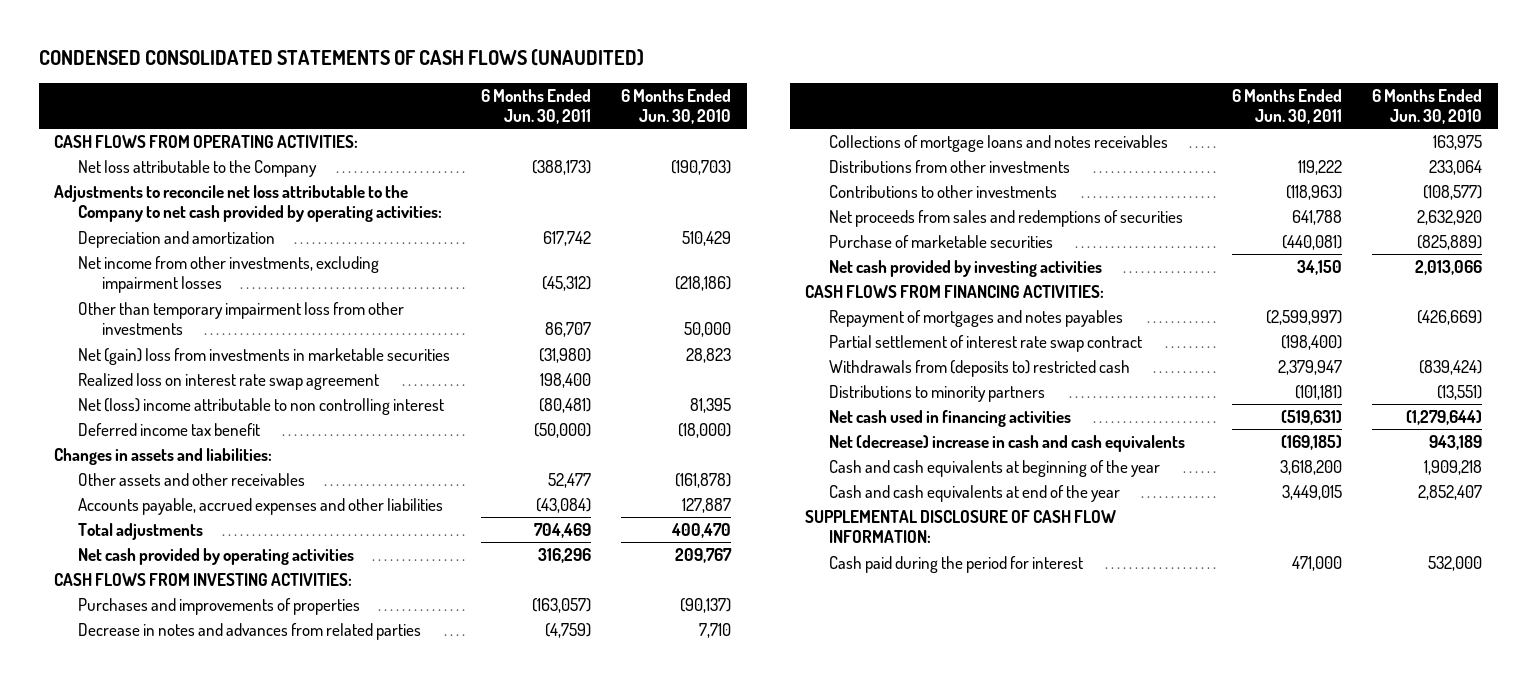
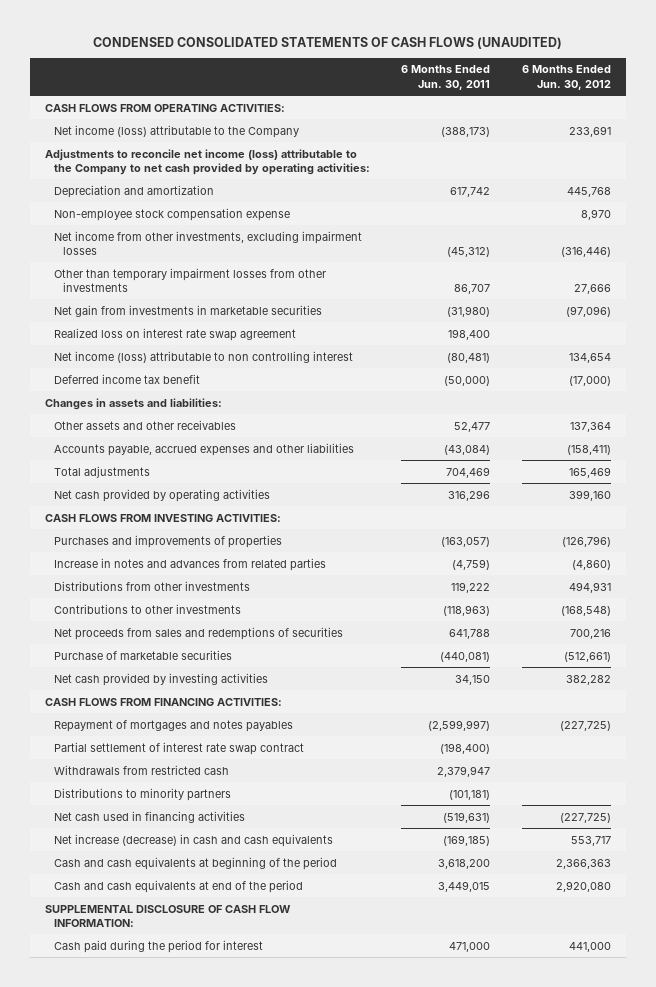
- | 6 Months Ended Jun. 30, 2011 | 6 Months Ended Jun. 30, 2010
+ | 6 Months Ended Jun. 30, 2011 | 6 Months Ended Jun. 30, 2012
- Net loss attributable to the Company | (388,173) | (190,703)
- Adjustments to reconcile net loss attributable to the Company to net cash provided by operating activities:
+ Net income (loss) attributable to the Company | (388,173) | 233,691
+ Adjustments to reconcile net income (loss) attributable to the Company to net cash provided by operating activities:
+ Non-employee stock compensation expense | | 8,970
- Other than temporary impairment loss from other investments | 86,707 | 50,000
- Net (gain) loss from investments in marketable securities | (31,980) | 28,823
+ Other than temporary impairment losses from other investments | 86,707 | 27,666
+ Net gain from investments in marketable securities | (31,980) | (97,096)
- Net (loss) income attributable to non controlling interest | (80,481) | 81,395
+ Net income (loss) attributable to non controlling interest | (80,481) | 134,654
- Decrease in notes and advances from related parties | (4,759) | 7,710
- Collections of mortgage loans and notes receivables | | 163,975
+ Increase in notes and advances from related parties | (4,759) | (4,860)
- Withdrawals from (deposits to) restricted cash | 2,379,947 | (839,424)
+ Withdrawals from restricted cash | 2,379,947 |
- Net (decrease) increase in cash and cash equivalents | (169,185) | 943,189
- Cash and cash equivalents at beginning of the year | 3,618,200 | 1,909,218
- Cash and cash equivalents at end of the year | 3,449,015 | 2,852,407
+ Net increase (decrease) in cash and cash equivalents | (169,185) | 553,717
+ Cash and cash equivalents at beginning of the period | 3,618,200 | 2,366,363
+ Cash and cash equivalents at end of the period | 3,449,015 | 2,920,080

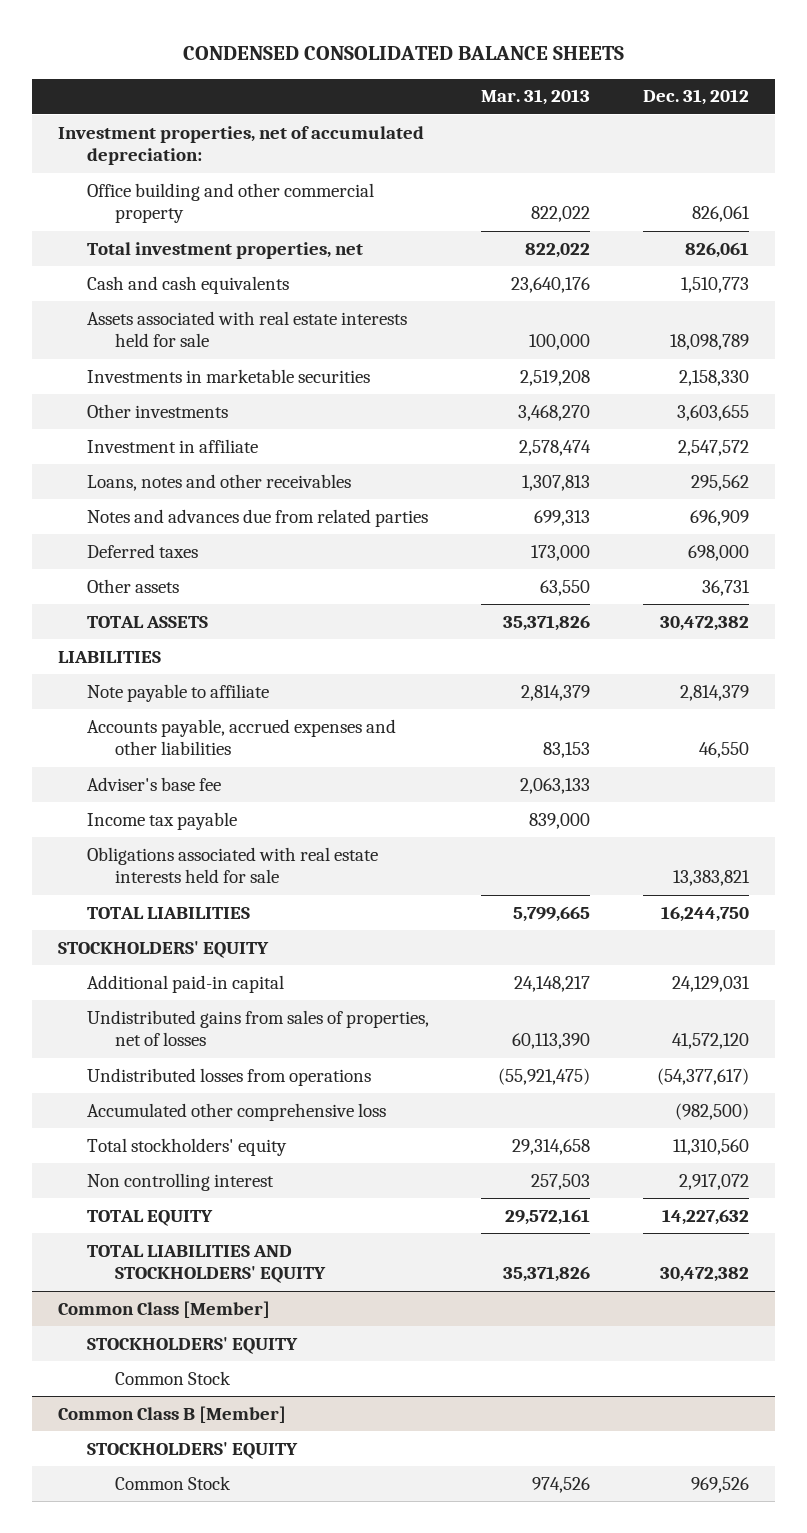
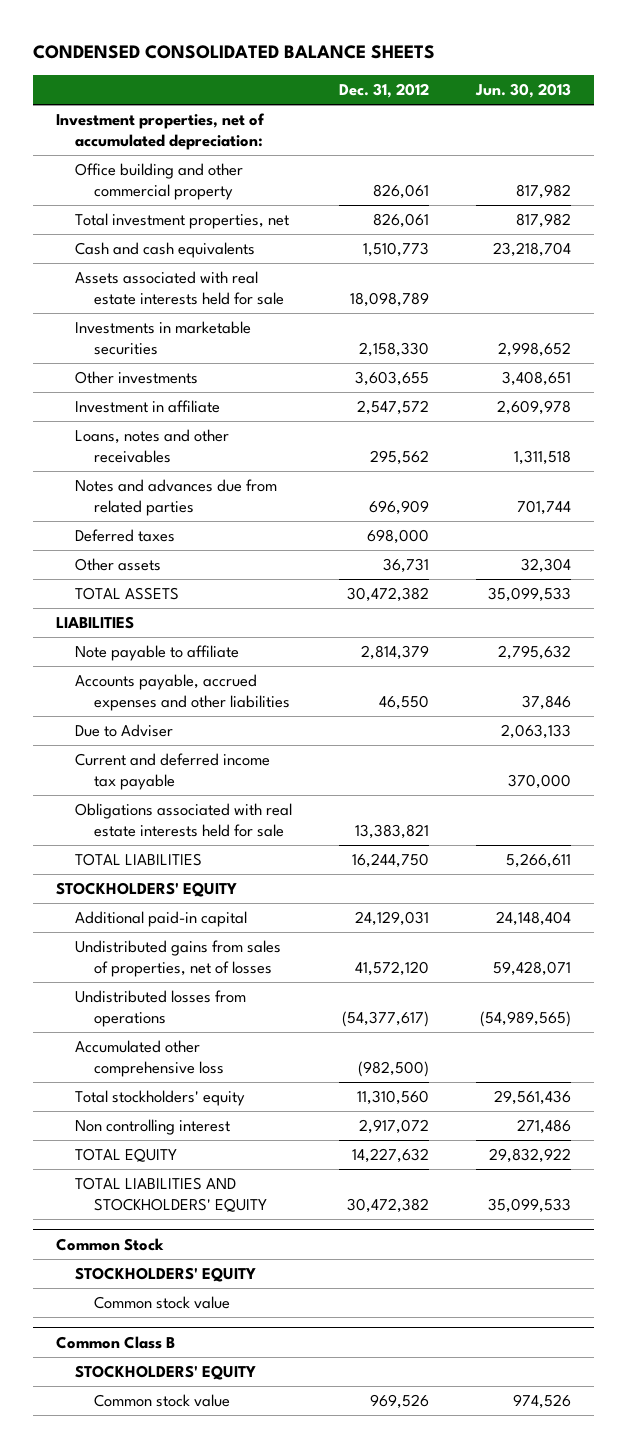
- | Mar. 31, 2013 | Dec. 31, 2012
+ | Dec. 31, 2012 | Jun. 30, 2013
- Adviser's base fee | 2,063,133 |
- Income tax payable | 839,000 |
+ Due to Adviser | | 2,063,133
+ Current and deferred income tax payable | | 370,000
- Common Class [Member]
+ Common Stock
- Common Stock
- Common Class B [Member]
+ Common stock value
+ Common Class B
- Common Stock | 974,526 | 969,526
+ Common stock value | 969,526 | 974,526

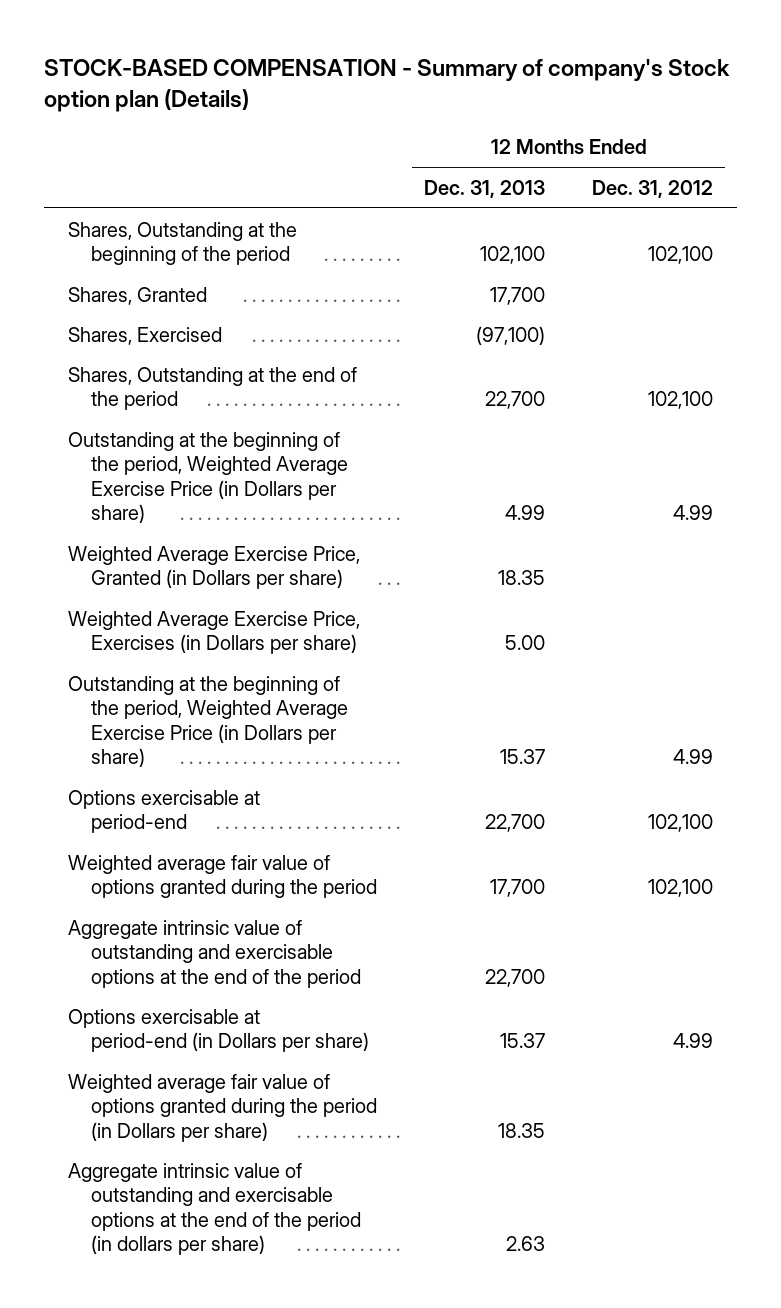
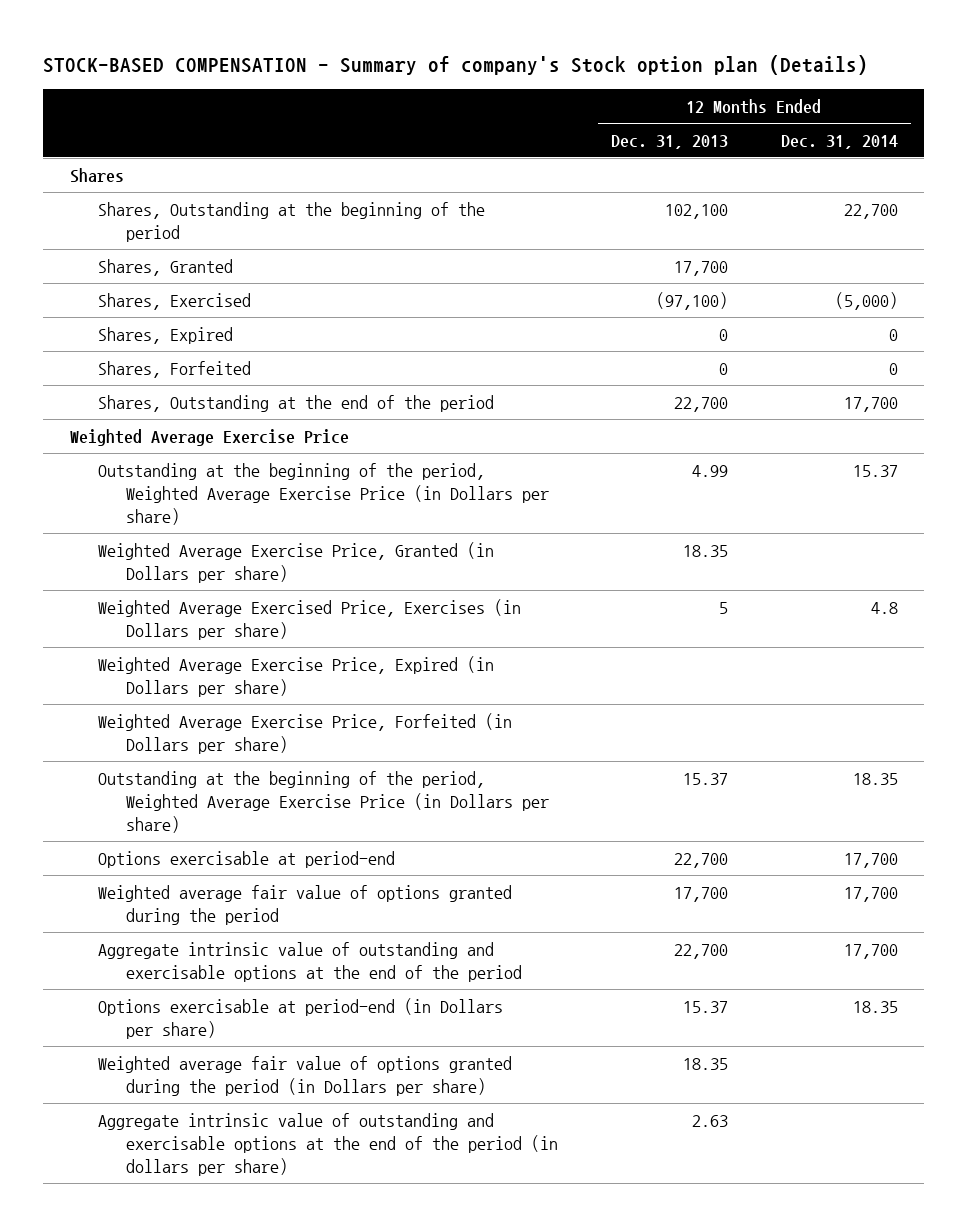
- | 12 Months Ended Dec. 31, 2013 | 12 Months Ended Dec. 31, 2012
+ | 12 Months Ended Dec. 31, 2013 | 12 Months Ended Dec. 31, 2014
+ Shares
+ Shares, Expired | 0 | 0
+ Shares, Forfeited | 0 | 0
+ Weighted Average Exercise Price
- Weighted Average Exercise Price, Exercises (in Dollars per share) | 5.00 |
+ Weighted Average Exercised Price, Exercises (in Dollars per share) | 5 | 4.8
+ Weighted Average Exercise Price, Expired (in Dollars per share)
+ Weighted Average Exercise Price, Forfeited (in Dollars per share)

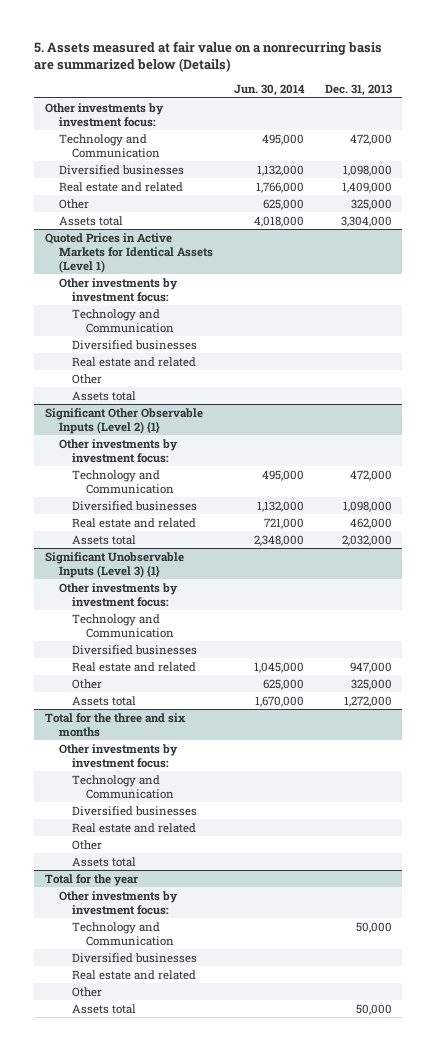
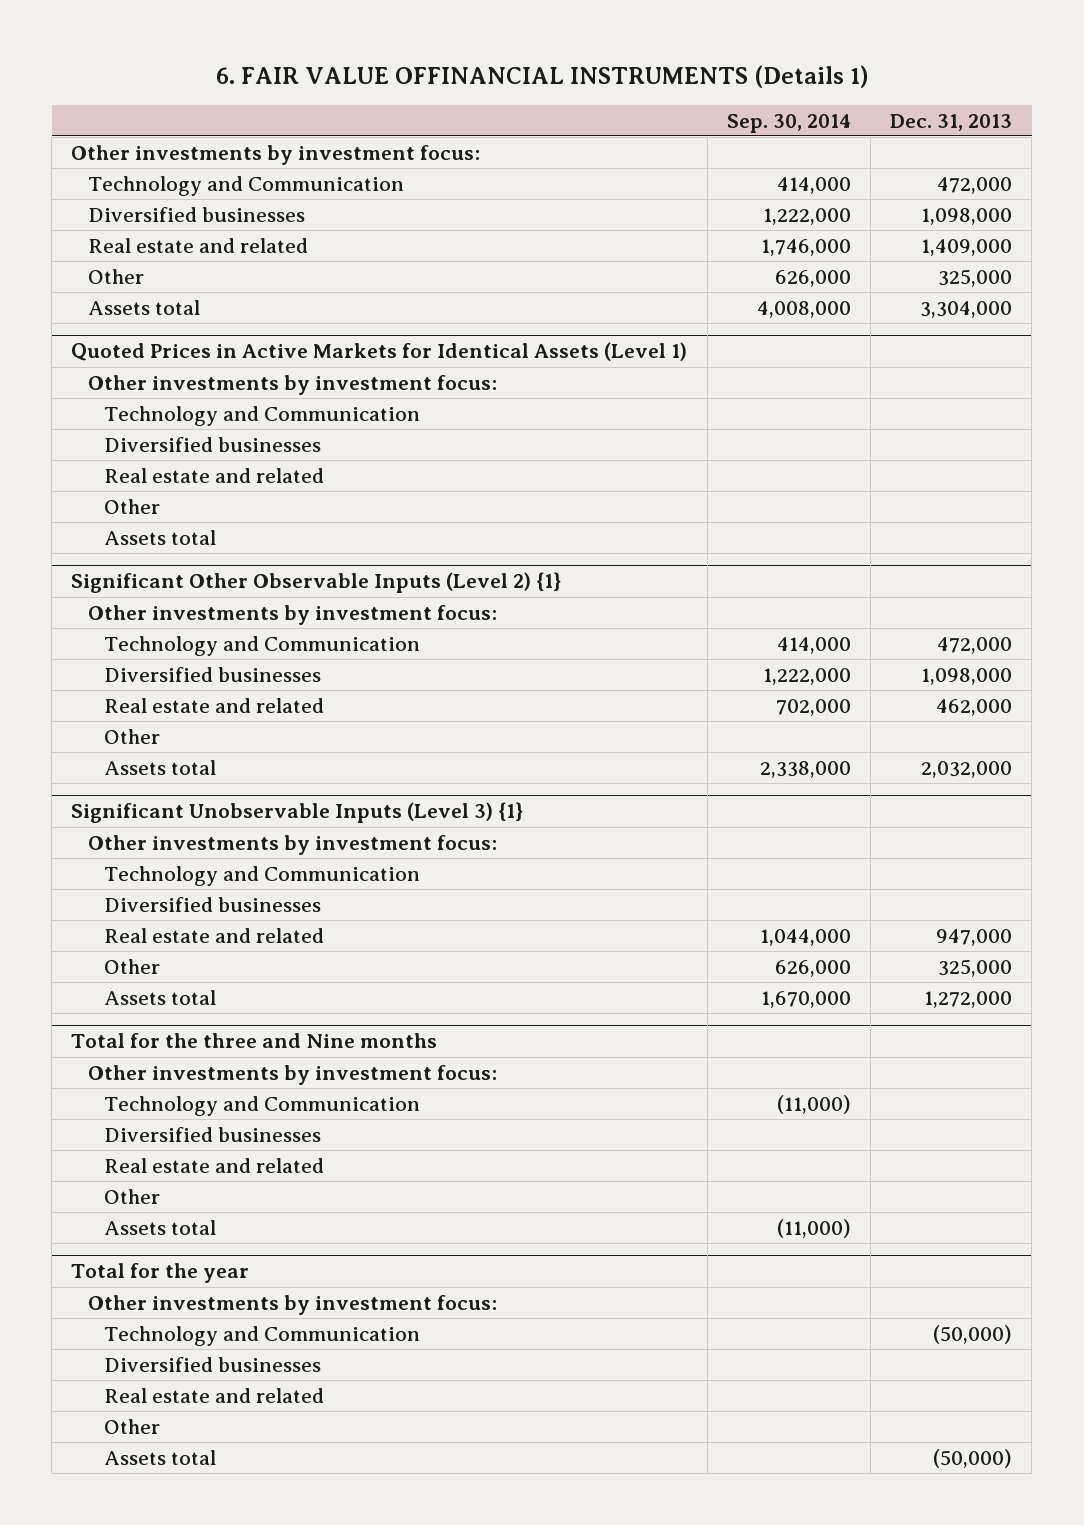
- 5. Assets measured at fair value on a nonrecurring basis are summarized below (Details)
+ 6. FAIR VALUE OFFINANCIAL INSTRUMENTS (Details 1)
- | Jun. 30, 2014 | Dec. 31, 2013
+ | Sep. 30, 2014 | Dec. 31, 2013
@ Significant Other Observable Inputs (Level 2) {1}
+ Other
- Total for the three and six months
+ Total for the three and Nine months
@ Total for the year
- Technology and Communication | | 50,000
+ Technology and Communication | | (50,000)
- Assets total | | 50,000
+ Assets total | | (50,000)

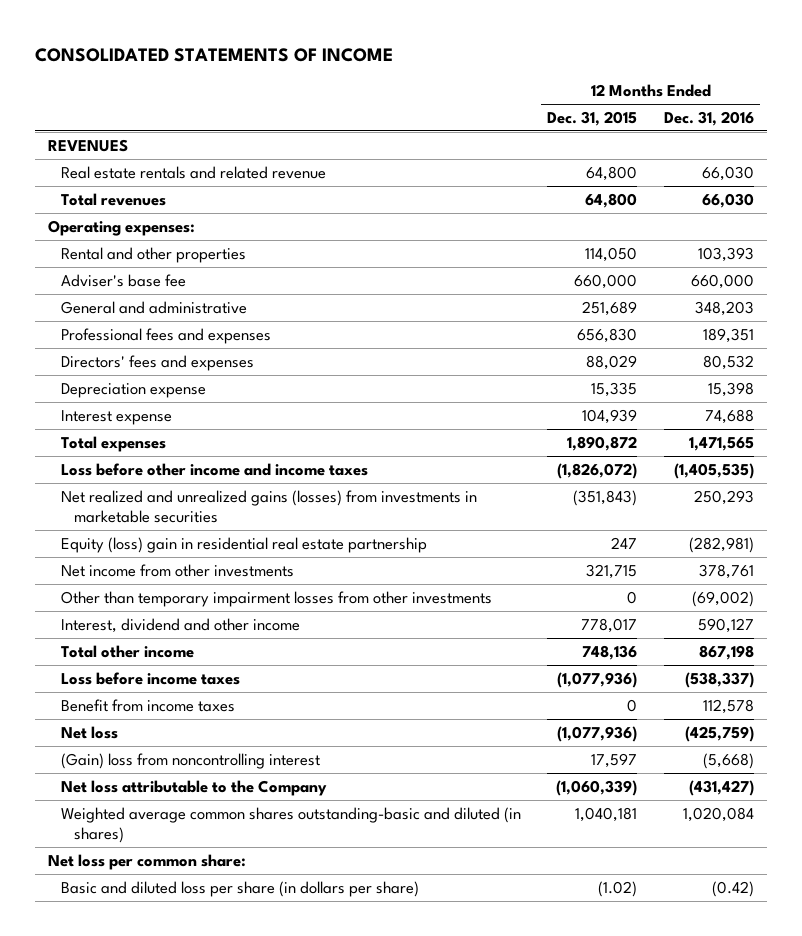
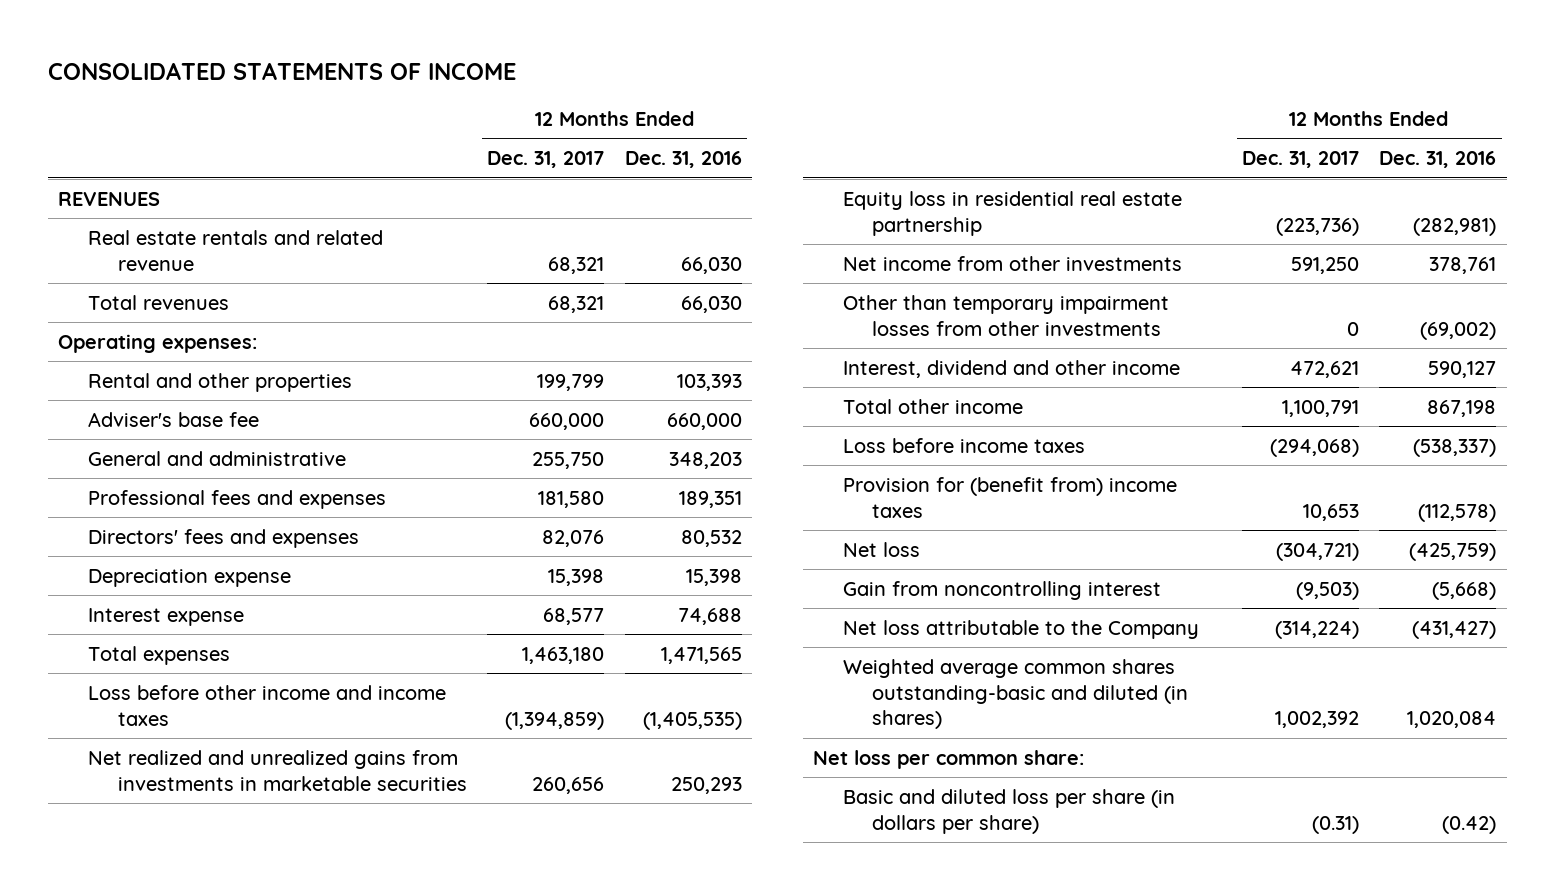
- | 12 Months Ended Dec. 31, 2015 | 12 Months Ended Dec. 31, 2016
+ | 12 Months Ended Dec. 31, 2017 | 12 Months Ended Dec. 31, 2016
- Net realized and unrealized gains (losses) from investments in marketable securities | (351,843) | 250,293
- Equity (loss) gain in residential real estate partnership | 247 | (282,981)
+ Net realized and unrealized gains from investments in marketable securities | 260,656 | 250,293
+ Equity loss in residential real estate partnership | (223,736) | (282,981)
- Benefit from income taxes | 0 | 112,578
+ Provision for (benefit from) income taxes | 10,653 | (112,578)
- (Gain) loss from noncontrolling interest | 17,597 | (5,668)
+ Gain from noncontrolling interest | (9,503) | (5,668)

